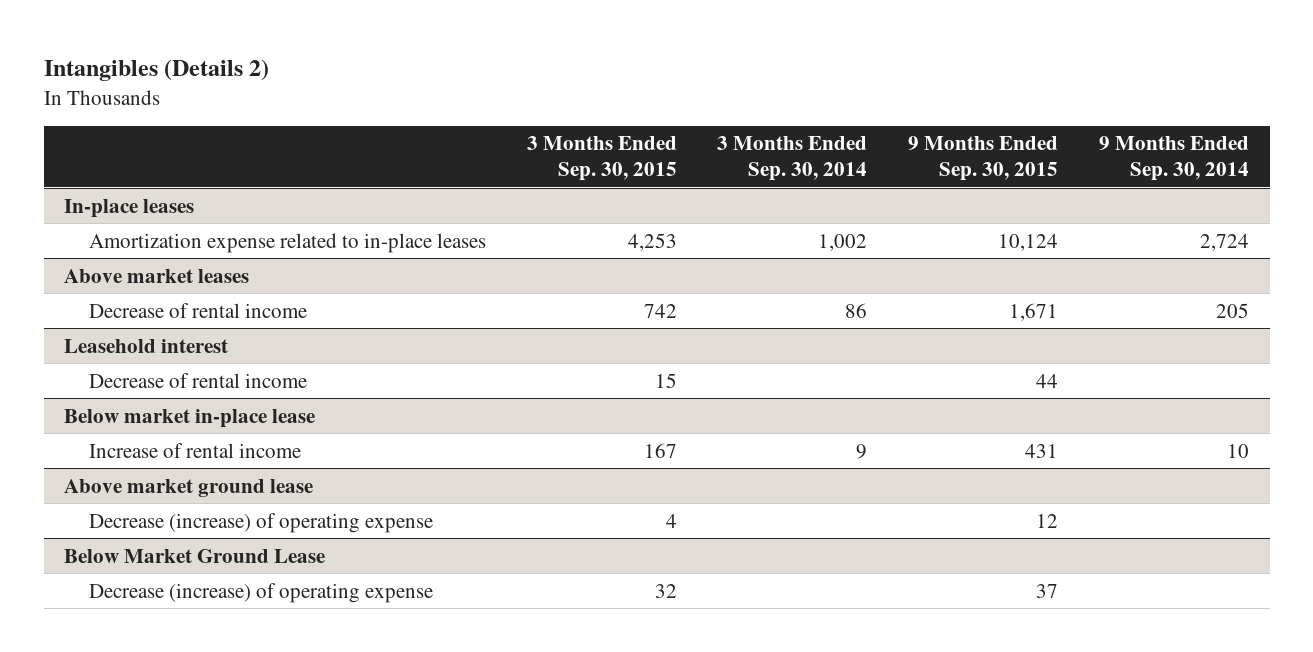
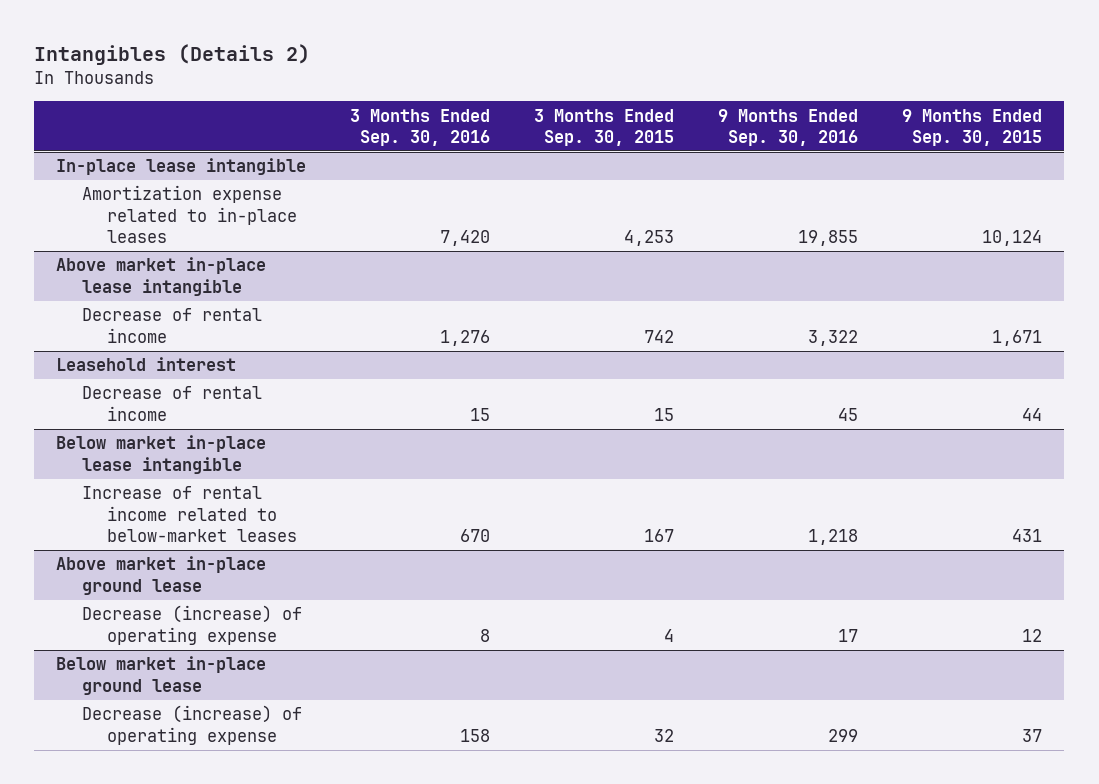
- | 3 Months Ended Sep. 30, 2015 | 3 Months Ended Sep. 30, 2014 | 9 Months Ended Sep. 30, 2015 | 9 Months Ended Sep. 30, 2014
+ | 3 Months Ended Sep. 30, 2016 | 3 Months Ended Sep. 30, 2015 | 9 Months Ended Sep. 30, 2016 | 9 Months Ended Sep. 30, 2015
- In-place leases
+ In-place lease intangible
- Above market leases
+ Above market in-place lease intangible
- Below market in-place lease
- Increase of rental income | 167 | 9 | 431 | 10
- Above market ground lease
+ Below market in-place lease intangible
+ Increase of rental income related to below-market leases | 670 | 167 | 1,218 | 431
+ Above market in-place ground lease
- Below Market Ground Lease
+ Below market in-place ground lease

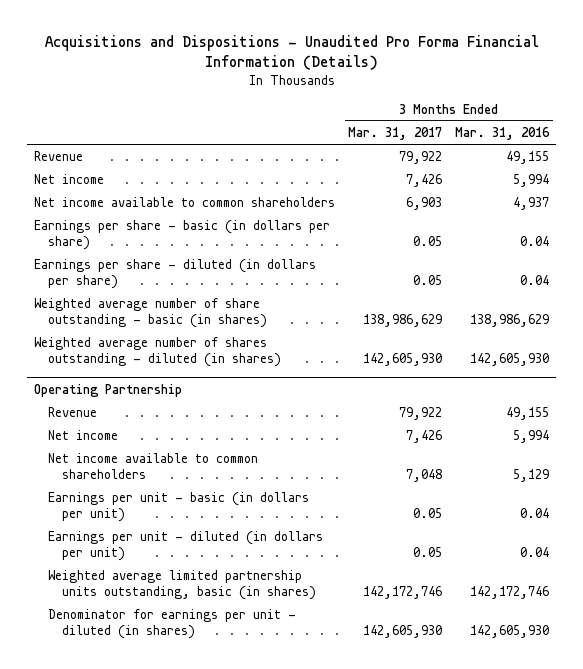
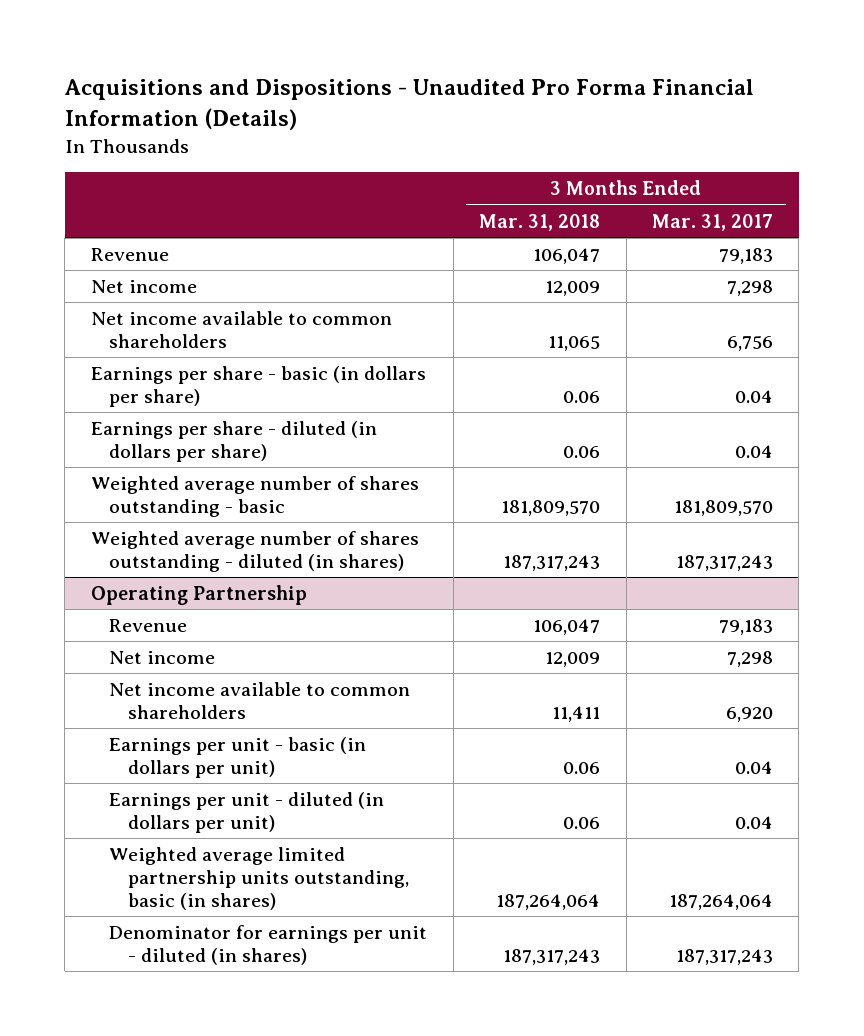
- | 3 Months Ended Mar. 31, 2017 | 3 Months Ended Mar. 31, 2016
+ | 3 Months Ended Mar. 31, 2018 | 3 Months Ended Mar. 31, 2017
- Revenue | 79,922 | 49,155
- Net income | 7,426 | 5,994
- Net income available to common shareholders | 6,903 | 4,937
- Earnings per share - basic (in dollars per share) | 0.05 | 0.04
- Earnings per share - diluted (in dollars per share) | 0.05 | 0.04
- Weighted average number of share outstanding - basic (in shares) | 138,986,629 | 138,986,629
- Weighted average number of shares outstanding - diluted (in shares) | 142,605,930 | 142,605,930
+ Revenue | 106,047 | 79,183
+ Net income | 12,009 | 7,298
+ Net income available to common shareholders | 11,065 | 6,756
+ Earnings per share - basic (in dollars per share) | 0.06 | 0.04
+ Earnings per share - diluted (in dollars per share) | 0.06 | 0.04
+ Weighted average number of shares outstanding - basic | 181,809,570 | 181,809,570
+ Weighted average number of shares outstanding - diluted (in shares) | 187,317,243 | 187,317,243
@ Operating Partnership
- Revenue | 79,922 | 49,155
- Net income | 7,426 | 5,994
- Net income available to common shareholders | 7,048 | 5,129
- Earnings per unit - basic (in dollars per unit) | 0.05 | 0.04
- Earnings per unit - diluted (in dollars per unit) | 0.05 | 0.04
- Weighted average limited partnership units outstanding, basic (in shares) | 142,172,746 | 142,172,746
- Denominator for earnings per unit - diluted (in shares) | 142,605,930 | 142,605,930
+ Revenue | 106,047 | 79,183
+ Net income | 12,009 | 7,298
+ Net income available to common shareholders | 11,411 | 6,920
+ Earnings per unit - basic (in dollars per unit) | 0.06 | 0.04
+ Earnings per unit - diluted (in dollars per unit) | 0.06 | 0.04
+ Weighted average limited partnership units outstanding, basic (in shares) | 187,264,064 | 187,264,064
+ Denominator for earnings per unit - diluted (in shares) | 187,317,243 | 187,317,243

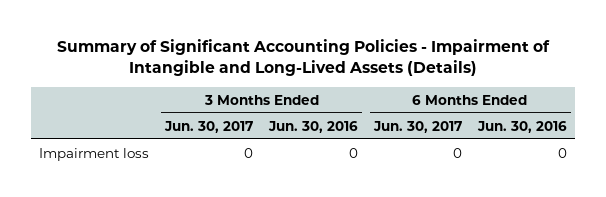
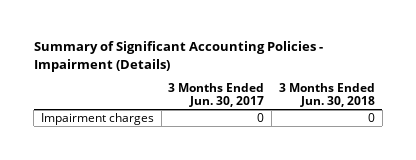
- Summary of Significant Accounting Policies - Impairment of Intangible and Long-Lived Assets (Details)
+ Summary of Significant Accounting Policies - Impairment (Details)
- | 3 Months Ended Jun. 30, 2017 | 3 Months Ended Jun. 30, 2016 | 6 Months Ended Jun. 30, 2017 | 6 Months Ended Jun. 30, 2016
+ | 3 Months Ended Jun. 30, 2017 | 3 Months Ended Jun. 30, 2018
- Impairment loss | 0 | 0 | 0 | 0
+ Impairment charges | 0 | 0

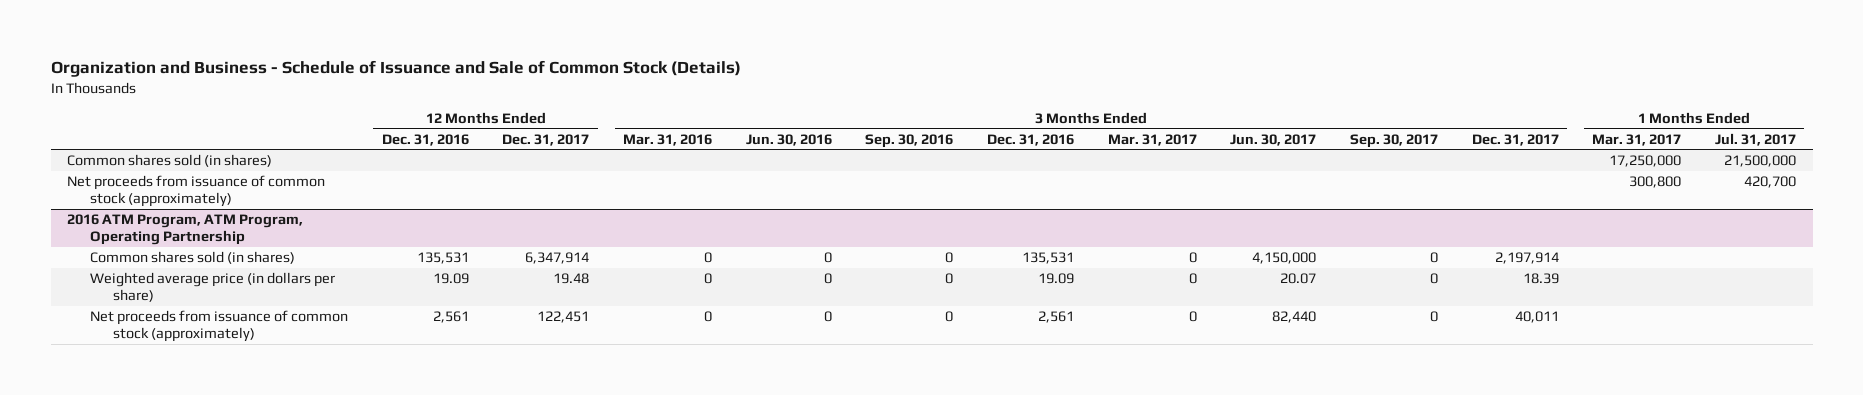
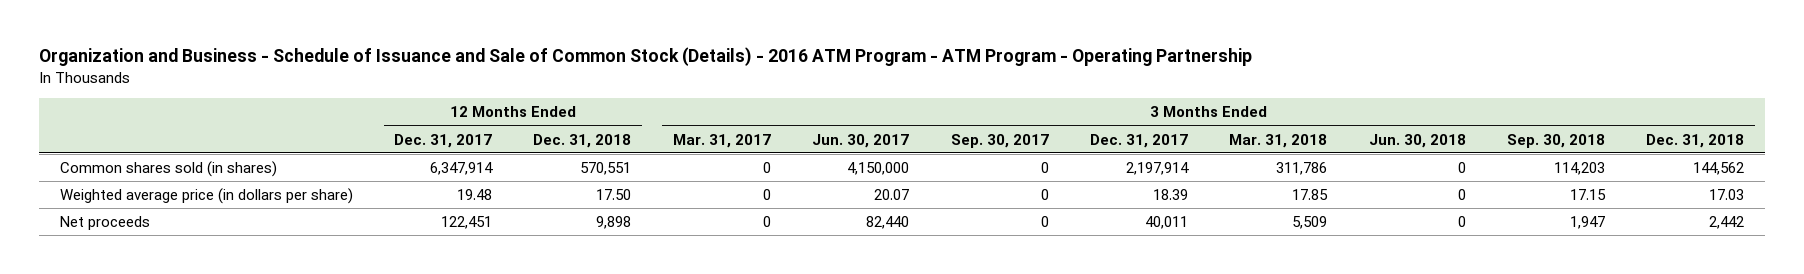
- Organization and Business - Schedule of Issuance and Sale of Common Stock (Details)
+ Organization and Business - Schedule of Issuance and Sale of Common Stock (Details) - 2016 ATM Program - ATM Program - Operating Partnership
- | 12 Months Ended Dec. 31, 2016 | 12 Months Ended Dec. 31, 2017 | 3 Months Ended Mar. 31, 2016 | 3 Months Ended Jun. 30, 2016 | 3 Months Ended Sep. 30, 2016 | 3 Months Ended Dec. 31, 2016 | 3 Months Ended Mar. 31, 2017 | 3 Months Ended Jun. 30, 2017 | 3 Months Ended Sep. 30, 2017 | 3 Months Ended Dec. 31, 2017 | 1 Months Ended Mar. 31, 2017 | 1 Months Ended Jul. 31, 2017
+ | 12 Months Ended Dec. 31, 2017 | 12 Months Ended Dec. 31, 2018 | 3 Months Ended Mar. 31, 2017 | 3 Months Ended Jun. 30, 2017 | 3 Months Ended Sep. 30, 2017 | 3 Months Ended Dec. 31, 2017 | 3 Months Ended Mar. 31, 2018 | 3 Months Ended Jun. 30, 2018 | 3 Months Ended Sep. 30, 2018 | 3 Months Ended Dec. 31, 2018
- Common shares sold (in shares) | | | | | | | | | | | 17,250,000 | 21,500,000
- Net proceeds from issuance of common stock (approximately) | | | | | | | | | | | 300,800 | 420,700
- 2016 ATM Program, ATM Program, Operating Partnership
- Net proceeds from issuance of common stock (approximately) | 2,561 | 122,451 | 0 | 0 | 0 | 2,561 | 0 | 82,440 | 0 | 40,011 | |
+ Net proceeds | 122,451 | 9,898 | 0 | 82,440 | 0 | 40,011 | 5,509 | 0 | 1,947 | 2,442

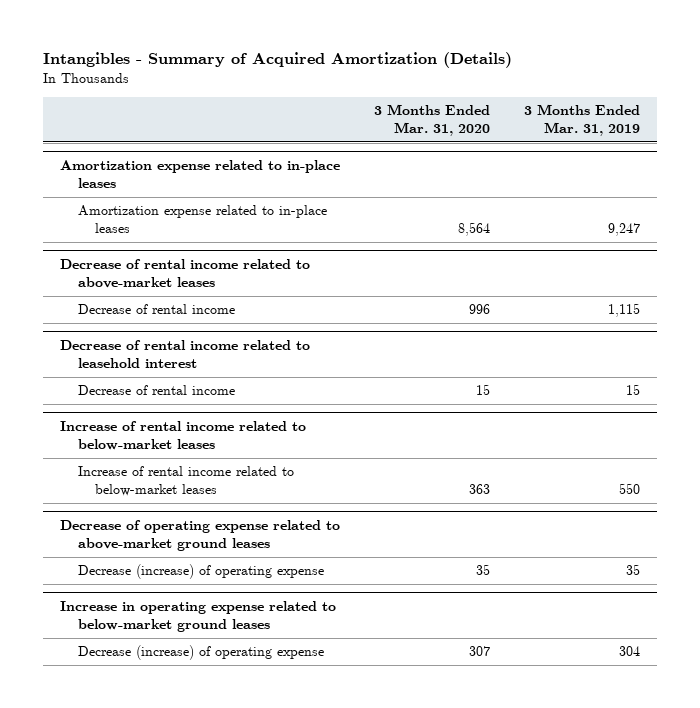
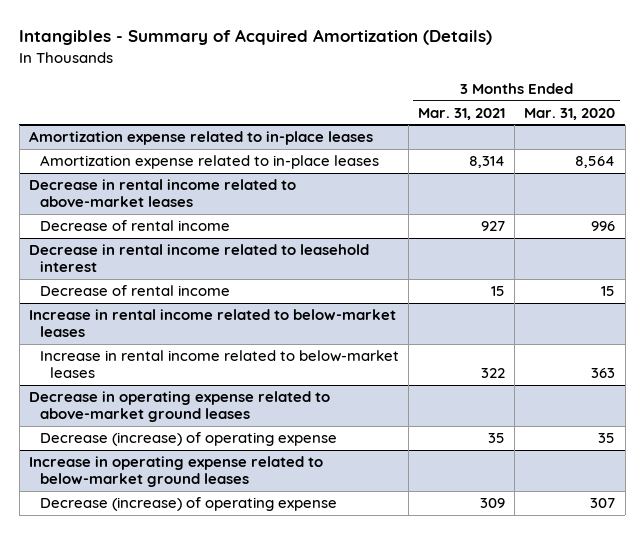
- | 3 Months Ended Mar. 31, 2020 | 3 Months Ended Mar. 31, 2019
+ | 3 Months Ended Mar. 31, 2021 | 3 Months Ended Mar. 31, 2020
- Decrease of rental income related to above-market leases
+ Decrease in rental income related to above-market leases
- Decrease of rental income related to leasehold interest
+ Decrease in rental income related to leasehold interest
- Increase of rental income related to below-market leases
- Increase of rental income related to below-market leases | 363 | 550
- Decrease of operating expense related to above-market ground leases
+ Increase in rental income related to below-market leases
+ Increase in rental income related to below-market leases | 322 | 363
+ Decrease in operating expense related to above-market ground leases

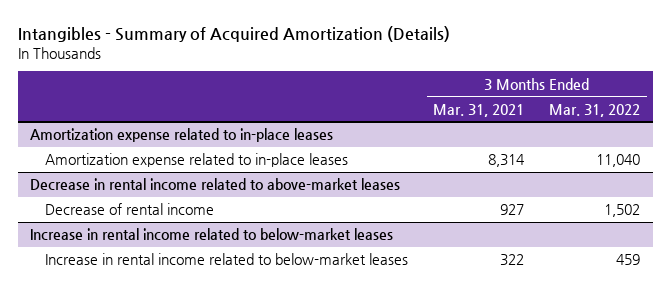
- | 3 Months Ended Mar. 31, 2021 | 3 Months Ended Mar. 31, 2020
+ | 3 Months Ended Mar. 31, 2021 | 3 Months Ended Mar. 31, 2022
- Decrease in rental income related to leasehold interest
- Decrease of rental income | 15 | 15
- Decrease in operating expense related to above-market ground leases
- Decrease (increase) of operating expense | 35 | 35
- Increase in operating expense related to below-market ground leases
- Decrease (increase) of operating expense | 309 | 307

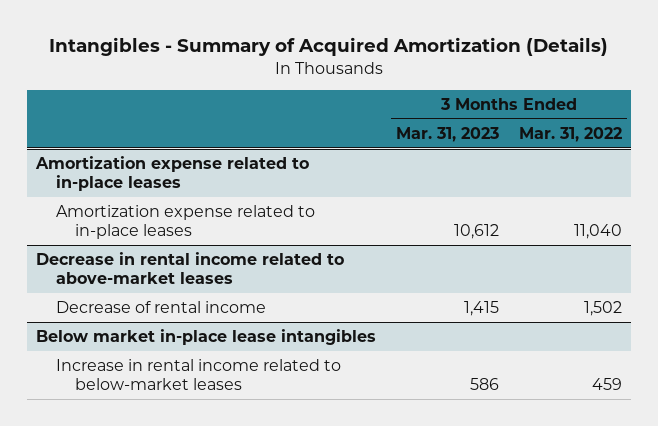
- | 3 Months Ended Mar. 31, 2021 | 3 Months Ended Mar. 31, 2022
+ | 3 Months Ended Mar. 31, 2023 | 3 Months Ended Mar. 31, 2022
- Increase in rental income related to below-market leases
+ Below market in-place lease intangibles

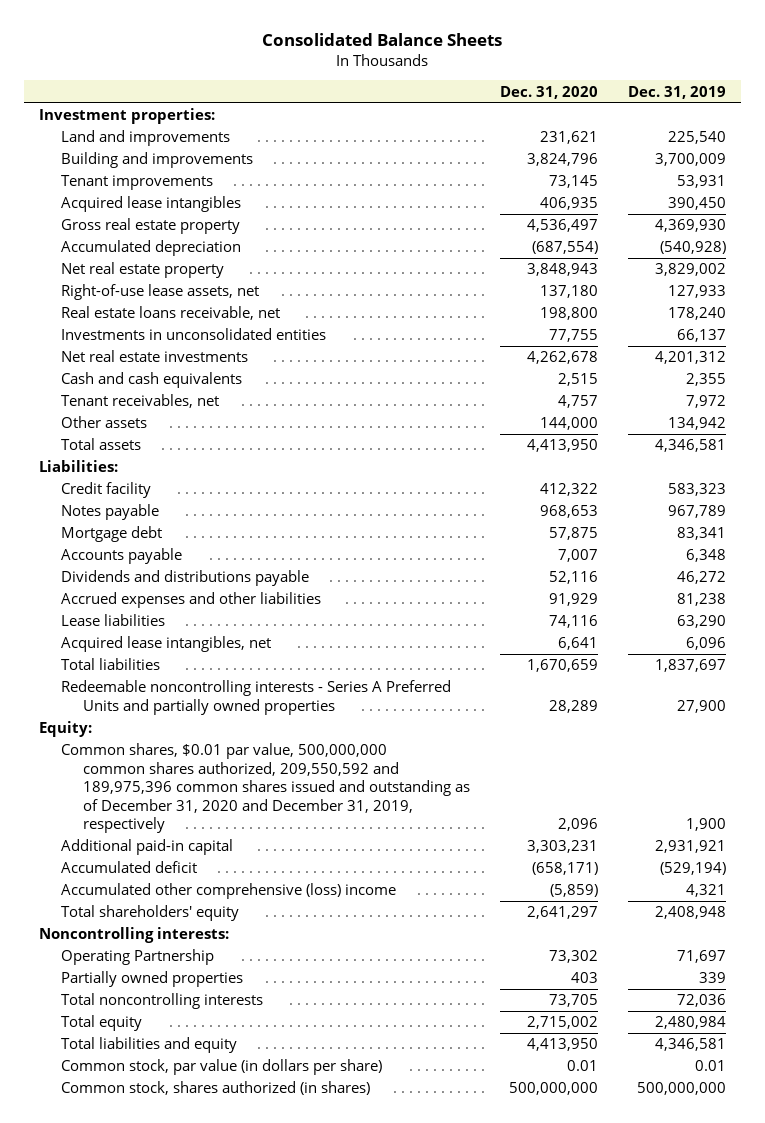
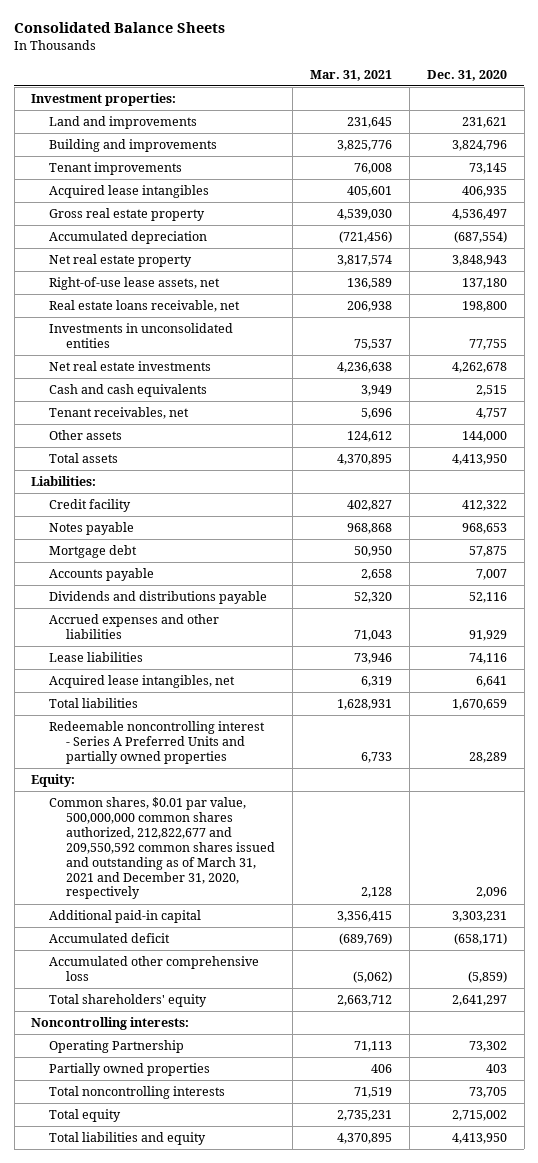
- | Dec. 31, 2020 | Dec. 31, 2019
+ | Mar. 31, 2021 | Dec. 31, 2020
- Redeemable noncontrolling interests - Series A Preferred Units and partially owned properties | 28,289 | 27,900
+ Redeemable noncontrolling interest - Series A Preferred Units and partially owned properties | 6,733 | 28,289
- Common shares, $0.01 par value, 500,000,000 common shares authorized, 209,550,592 and 189,975,396 common shares issued and outstanding as of December 31, 2020 and December 31, 2019, respectively | 2,096 | 1,900
+ Common shares, $0.01 par value, 500,000,000 common shares authorized, 212,822,677 and 209,550,592 common shares issued and outstanding as of March 31, 2021 and December 31, 2020, respectively | 2,128 | 2,096
- Accumulated other comprehensive (loss) income | (5,859) | 4,321
+ Accumulated other comprehensive loss | (5,062) | (5,859)
- Common stock, par value (in dollars per share) | 0.01 | 0.01
- Common stock, shares authorized (in shares) | 500,000,000 | 500,000,000

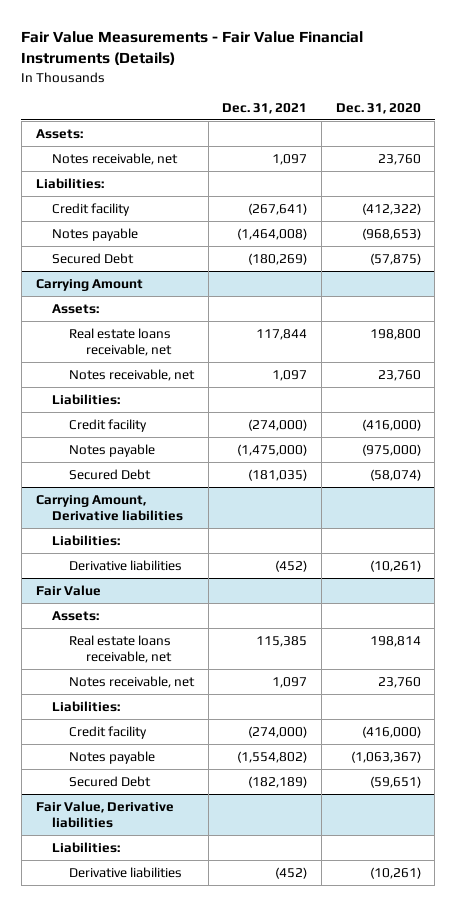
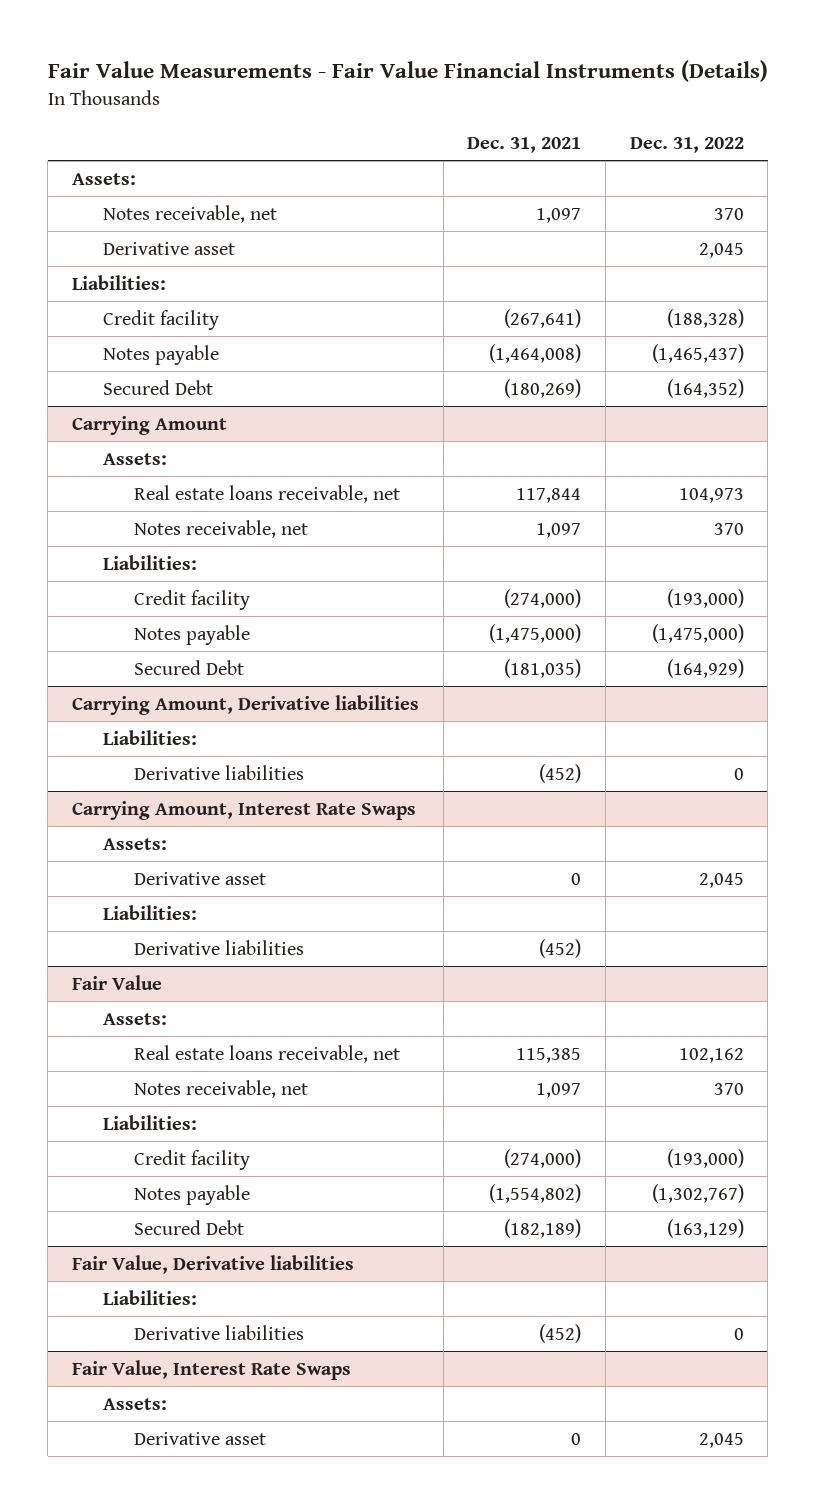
- | Dec. 31, 2021 | Dec. 31, 2020
+ | Dec. 31, 2021 | Dec. 31, 2022
+ Derivative asset | | 2,045
+ Carrying Amount, Interest Rate Swaps
+ Assets:
+ Derivative asset | 0 | 2,045
+ Liabilities:
+ Derivative liabilities | (452) |
+ Fair Value, Interest Rate Swaps
+ Assets:
+ Derivative asset | 0 | 2,045

